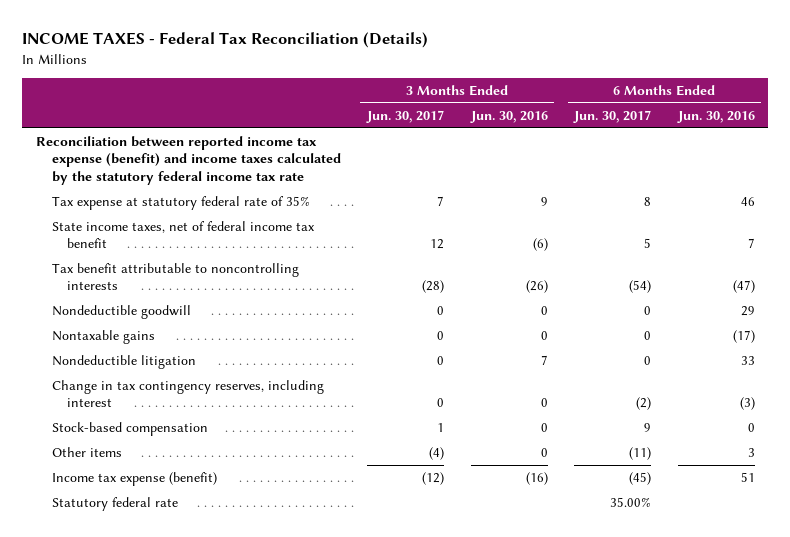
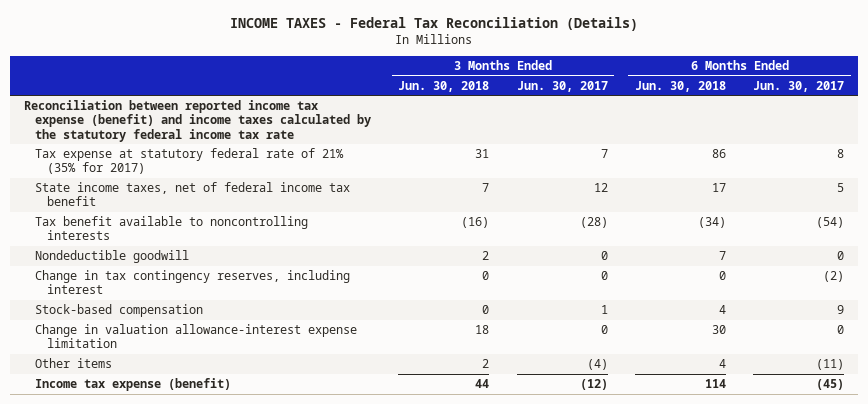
- | 3 Months Ended Jun. 30, 2017 | 3 Months Ended Jun. 30, 2016 | 6 Months Ended Jun. 30, 2017 | 6 Months Ended Jun. 30, 2016
+ | 3 Months Ended Jun. 30, 2018 | 3 Months Ended Jun. 30, 2017 | 6 Months Ended Jun. 30, 2018 | 6 Months Ended Jun. 30, 2017
- Tax expense at statutory federal rate of 35% | 7 | 9 | 8 | 46
+ Tax expense at statutory federal rate of 21% (35% for 2017) | 31 | 7 | 86 | 8
- Tax benefit attributable to noncontrolling interests | (28) | (26) | (54) | (47)
+ Tax benefit available to noncontrolling interests | (16) | (28) | (34) | (54)
- Nontaxable gains | 0 | 0 | 0 | (17)
- Nondeductible litigation | 0 | 7 | 0 | 33
+ Change in valuation allowance-interest expense limitation | 18 | 0 | 30 | 0
- Statutory federal rate | | | 35.00% |

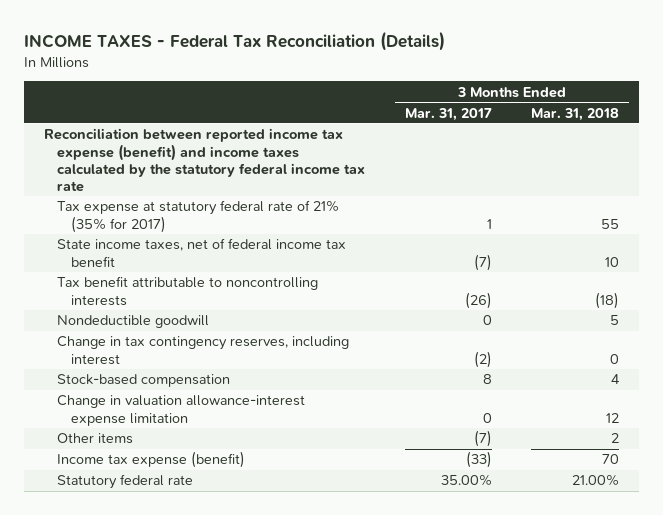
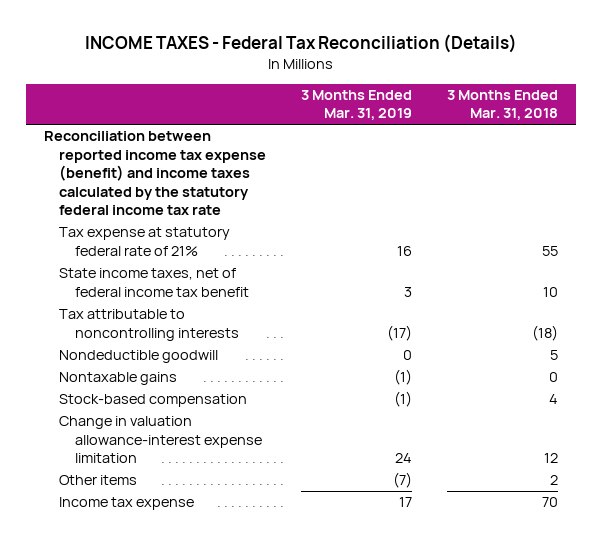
- | 3 Months Ended Mar. 31, 2017 | 3 Months Ended Mar. 31, 2018
+ | 3 Months Ended Mar. 31, 2019 | 3 Months Ended Mar. 31, 2018
- Tax expense at statutory federal rate of 21% (35% for 2017) | 1 | 55
+ Tax expense at statutory federal rate of 21% | 16 | 55
- Tax benefit attributable to noncontrolling interests | (26) | (18)
+ Tax attributable to noncontrolling interests | (17) | (18)
- Change in tax contingency reserves, including interest | (2) | 0
+ Nontaxable gains | (1) | 0
- Income tax expense (benefit) | (33) | 70
- Statutory federal rate | 35.00% | 21.00%
+ Income tax expense | 17 | 70

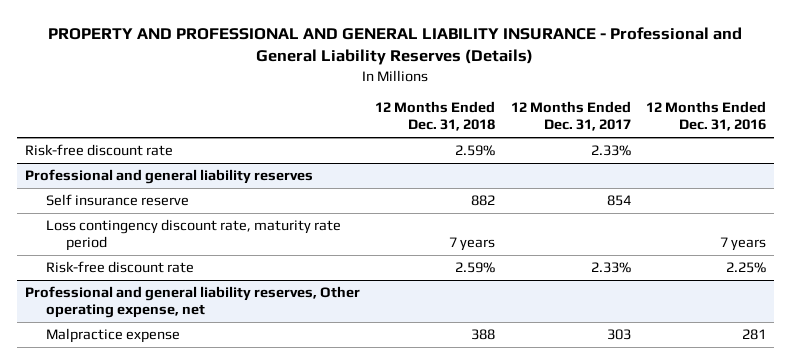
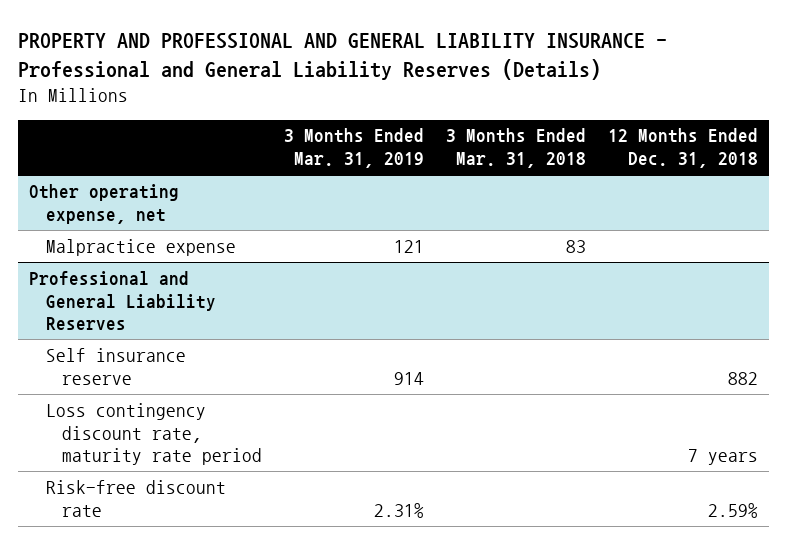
- | 12 Months Ended Dec. 31, 2018 | 12 Months Ended Dec. 31, 2017 | 12 Months Ended Dec. 31, 2016
+ | 3 Months Ended Mar. 31, 2019 | 3 Months Ended Mar. 31, 2018 | 12 Months Ended Dec. 31, 2018
- Risk-free discount rate | 2.59% | 2.33% |
- Professional and general liability reserves
+ Other operating expense, net
+ Malpractice expense | 121 | 83 |
+ Professional and General Liability Reserves
- Professional and general liability reserves, Other operating expense, net
- Malpractice expense | 388 | 303 | 281

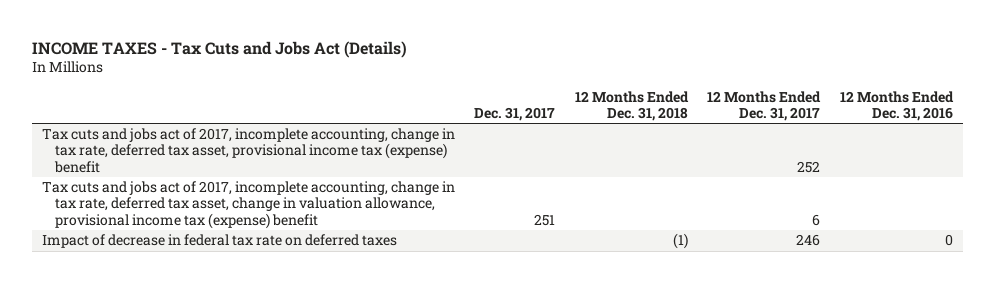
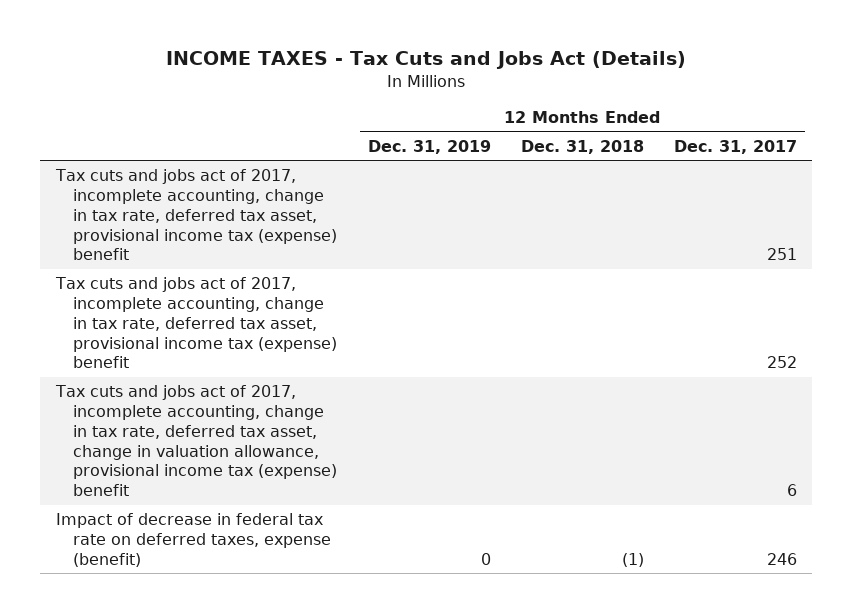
- | Dec. 31, 2017 | 12 Months Ended Dec. 31, 2018 | 12 Months Ended Dec. 31, 2017 | 12 Months Ended Dec. 31, 2016
+ | 12 Months Ended Dec. 31, 2019 | 12 Months Ended Dec. 31, 2018 | 12 Months Ended Dec. 31, 2017
+ Tax cuts and jobs act of 2017, incomplete accounting, change in tax rate, deferred tax asset, provisional income tax (expense) benefit | | | 251
- Impact of decrease in federal tax rate on deferred taxes | | (1) | 246 | 0
+ Impact of decrease in federal tax rate on deferred taxes, expense (benefit) | 0 | (1) | 246

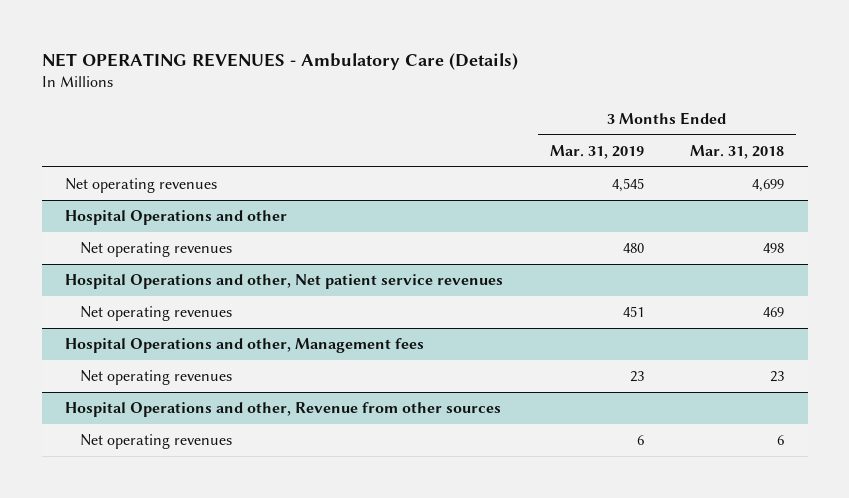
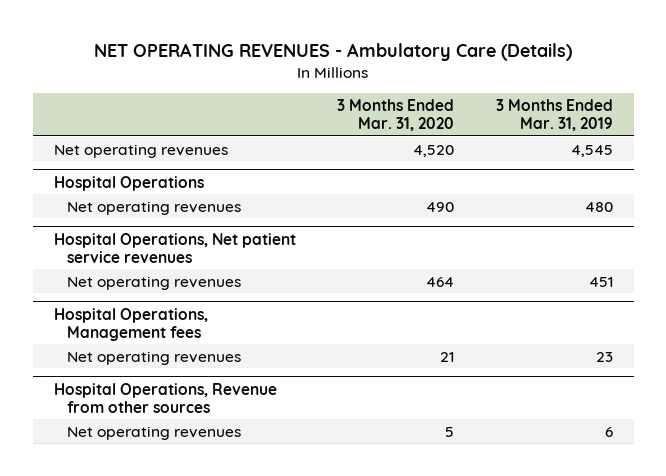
- | 3 Months Ended Mar. 31, 2019 | 3 Months Ended Mar. 31, 2018
+ | 3 Months Ended Mar. 31, 2020 | 3 Months Ended Mar. 31, 2019
- Hospital Operations and other
+ Hospital Operations
- Hospital Operations and other, Net patient service revenues
+ Hospital Operations, Net patient service revenues
- Hospital Operations and other, Management fees
+ Hospital Operations, Management fees
- Hospital Operations and other, Revenue from other sources
+ Hospital Operations, Revenue from other sources

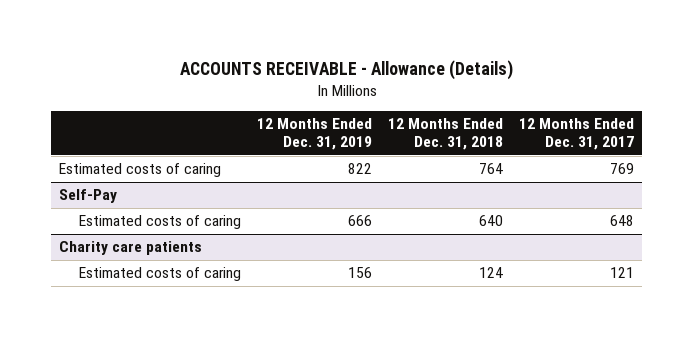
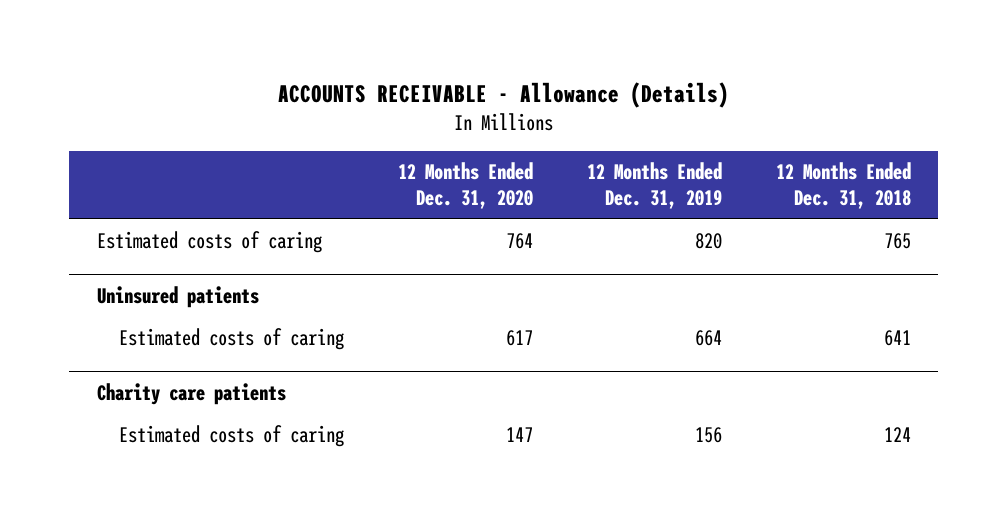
- | 12 Months Ended Dec. 31, 2019 | 12 Months Ended Dec. 31, 2018 | 12 Months Ended Dec. 31, 2017
+ | 12 Months Ended Dec. 31, 2020 | 12 Months Ended Dec. 31, 2019 | 12 Months Ended Dec. 31, 2018
- Estimated costs of caring | 822 | 764 | 769
- Self-Pay
- Estimated costs of caring | 666 | 640 | 648
+ Estimated costs of caring | 764 | 820 | 765
+ Uninsured patients
+ Estimated costs of caring | 617 | 664 | 641

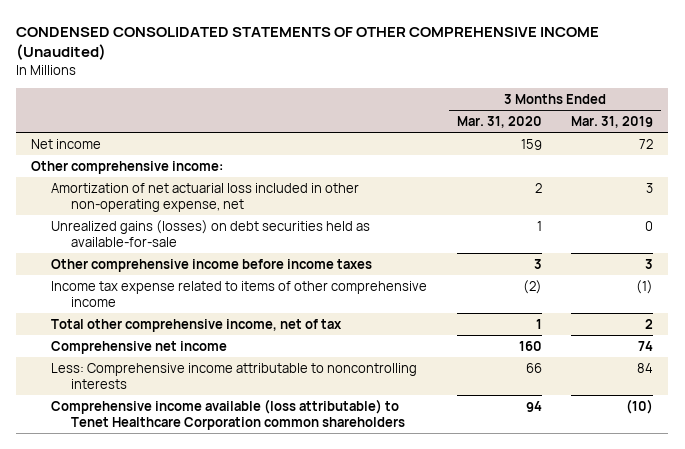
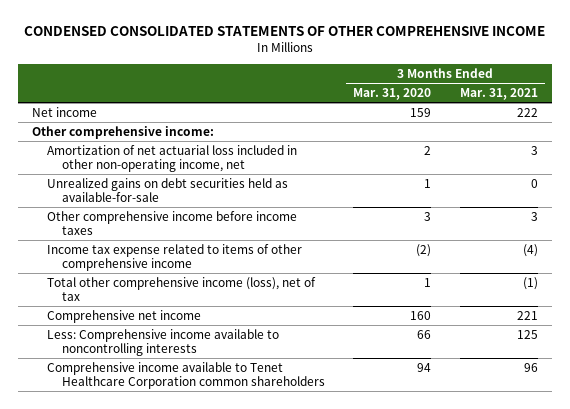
- CONDENSED CONSOLIDATED STATEMENTS OF OTHER COMPREHENSIVE INCOME (Unaudited)
+ CONDENSED CONSOLIDATED STATEMENTS OF OTHER COMPREHENSIVE INCOME
- | 3 Months Ended Mar. 31, 2020 | 3 Months Ended Mar. 31, 2019
+ | 3 Months Ended Mar. 31, 2020 | 3 Months Ended Mar. 31, 2021
- Amortization of net actuarial loss included in other non-operating expense, net | 2 | 3
- Unrealized gains (losses) on debt securities held as available-for-sale | 1 | 0
+ Amortization of net actuarial loss included in other non-operating income, net | 2 | 3
+ Unrealized gains on debt securities held as available-for-sale | 1 | 0
- Total other comprehensive income, net of tax | 1 | 2
+ Total other comprehensive income (loss), net of tax | 1 | (1)
- Less: Comprehensive income attributable to noncontrolling interests | 66 | 84
- Comprehensive income available (loss attributable) to Tenet Healthcare Corporation common shareholders | 94 | (10)
+ Less: Comprehensive income available to noncontrolling interests | 66 | 125
+ Comprehensive income available to Tenet Healthcare Corporation common shareholders | 94 | 96

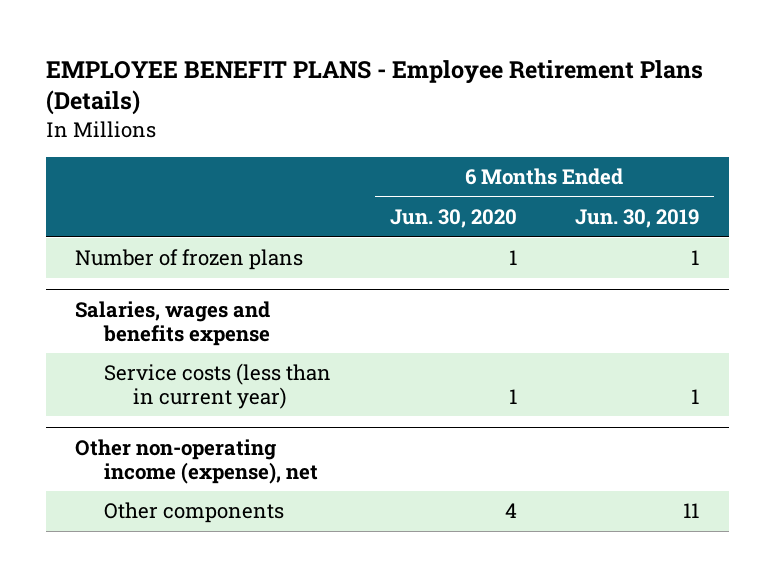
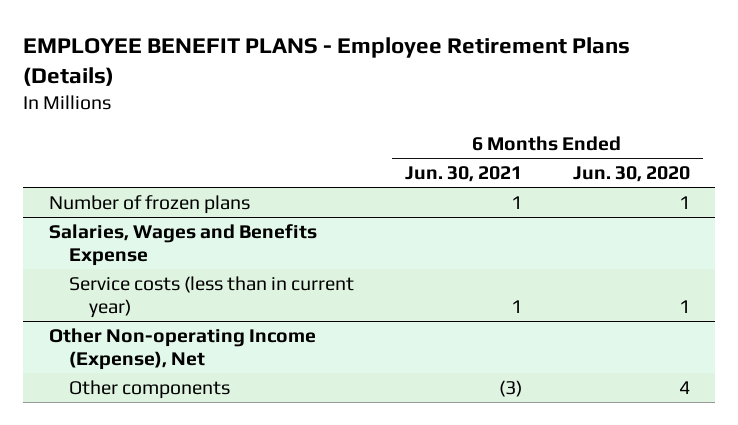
- | 6 Months Ended Jun. 30, 2020 | 6 Months Ended Jun. 30, 2019
+ | 6 Months Ended Jun. 30, 2021 | 6 Months Ended Jun. 30, 2020
- Salaries, wages and benefits expense
+ Salaries, Wages and Benefits Expense
- Other non-operating income (expense), net
+ Other Non-operating Income (Expense), Net

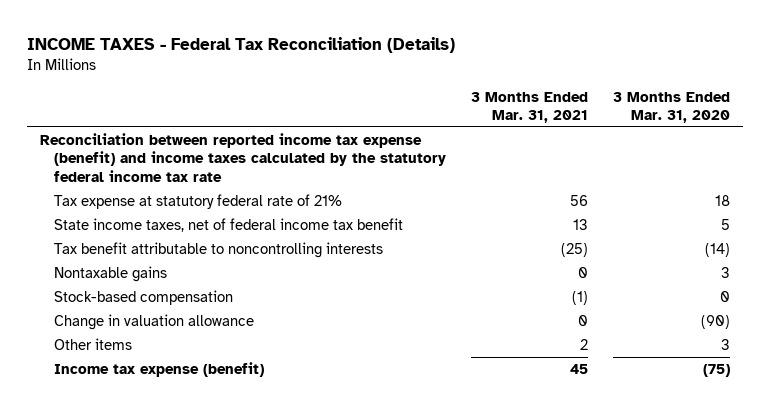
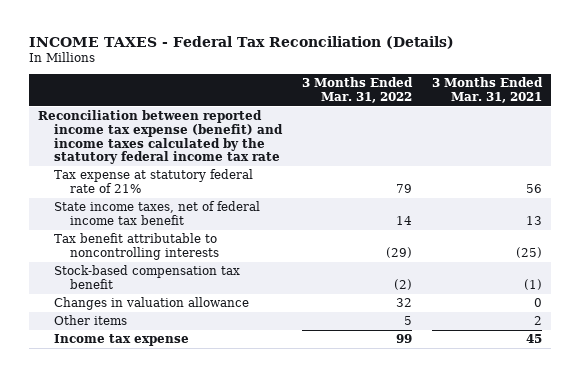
- | 3 Months Ended Mar. 31, 2021 | 3 Months Ended Mar. 31, 2020
+ | 3 Months Ended Mar. 31, 2022 | 3 Months Ended Mar. 31, 2021
- Nontaxable gains | 0 | 3
- Stock-based compensation | (1) | 0
- Change in valuation allowance | 0 | (90)
+ Stock-based compensation tax benefit | (2) | (1)
+ Changes in valuation allowance | 32 | 0
- Income tax expense (benefit) | 45 | (75)
+ Income tax expense | 99 | 45

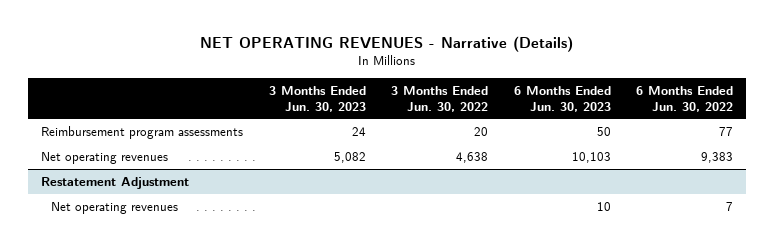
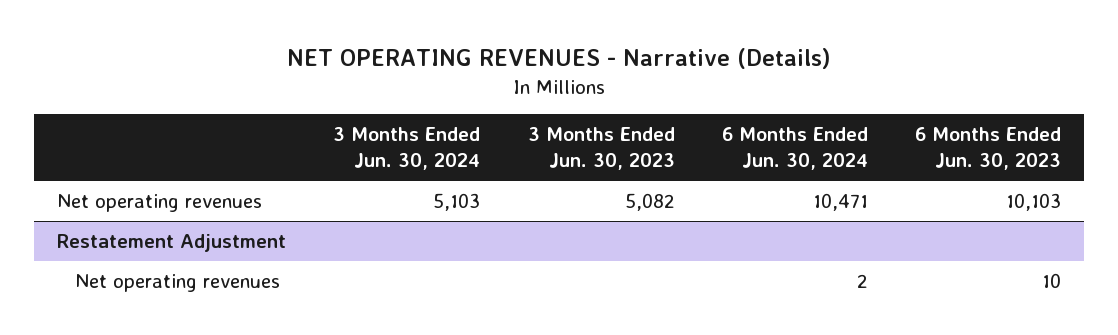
- | 3 Months Ended Jun. 30, 2023 | 3 Months Ended Jun. 30, 2022 | 6 Months Ended Jun. 30, 2023 | 6 Months Ended Jun. 30, 2022
+ | 3 Months Ended Jun. 30, 2024 | 3 Months Ended Jun. 30, 2023 | 6 Months Ended Jun. 30, 2024 | 6 Months Ended Jun. 30, 2023
- Reimbursement program assessments | 24 | 20 | 50 | 77

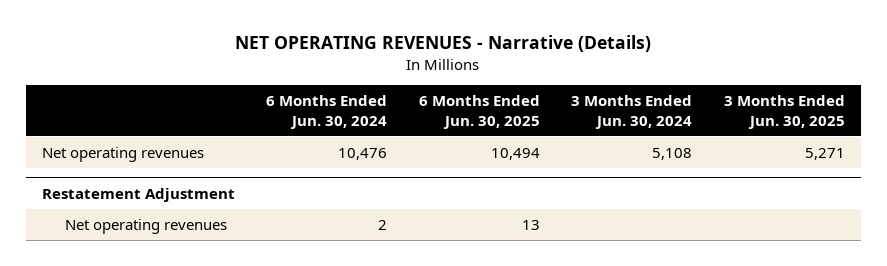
- | 3 Months Ended Jun. 30, 2024 | 3 Months Ended Jun. 30, 2023 | 6 Months Ended Jun. 30, 2024 | 6 Months Ended Jun. 30, 2023
+ | 6 Months Ended Jun. 30, 2024 | 6 Months Ended Jun. 30, 2025 | 3 Months Ended Jun. 30, 2024 | 3 Months Ended Jun. 30, 2025
- Net operating revenues | 5,103 | 5,082 | 10,471 | 10,103
+ Net operating revenues | 10,476 | 10,494 | 5,108 | 5,271

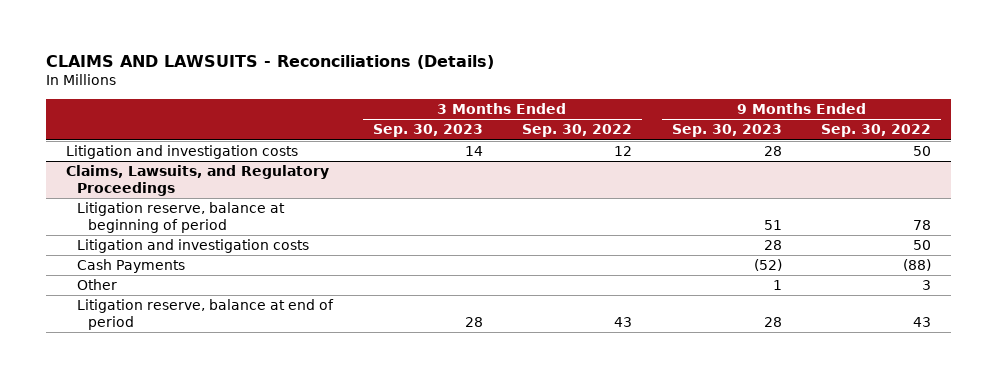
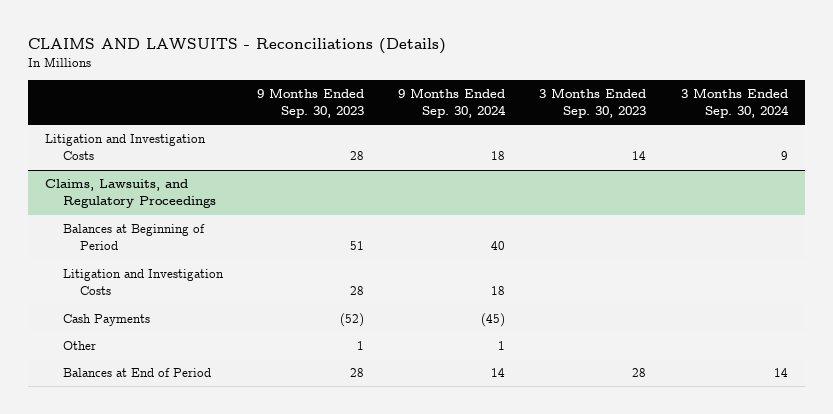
- | 3 Months Ended Sep. 30, 2023 | 3 Months Ended Sep. 30, 2022 | 9 Months Ended Sep. 30, 2023 | 9 Months Ended Sep. 30, 2022
+ | 9 Months Ended Sep. 30, 2023 | 9 Months Ended Sep. 30, 2024 | 3 Months Ended Sep. 30, 2023 | 3 Months Ended Sep. 30, 2024
- Litigation and investigation costs | 14 | 12 | 28 | 50
+ Litigation and Investigation Costs | 28 | 18 | 14 | 9
@ Claims, Lawsuits, and Regulatory Proceedings
- Litigation reserve, balance at beginning of period | | | 51 | 78
- Litigation and investigation costs | | | 28 | 50
+ Balances at Beginning of Period | 51 | 40 | |
+ Litigation and Investigation Costs | 28 | 18 | |
- Litigation reserve, balance at end of period | 28 | 43 | 28 | 43
+ Balances at End of Period | 28 | 14 | 28 | 14

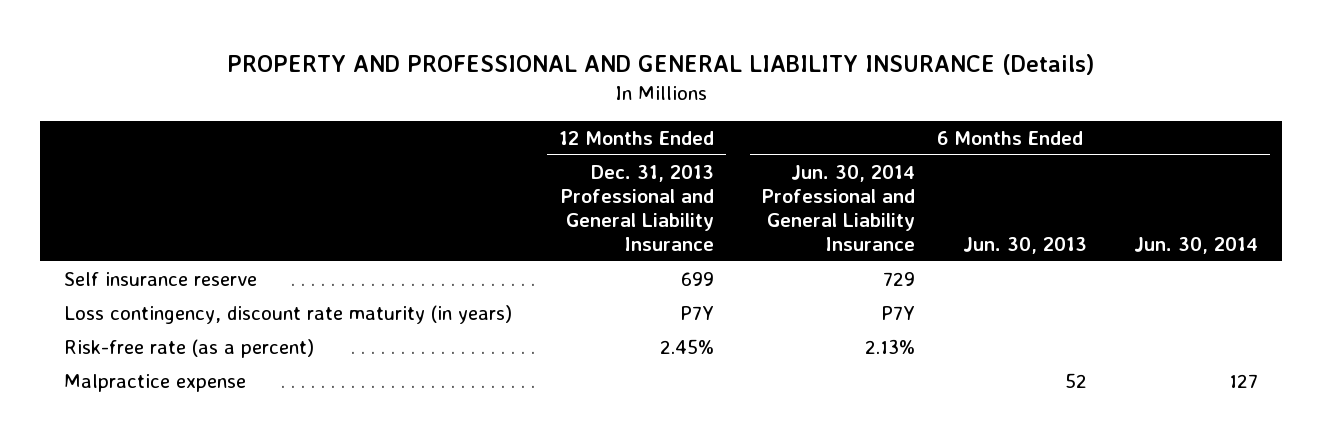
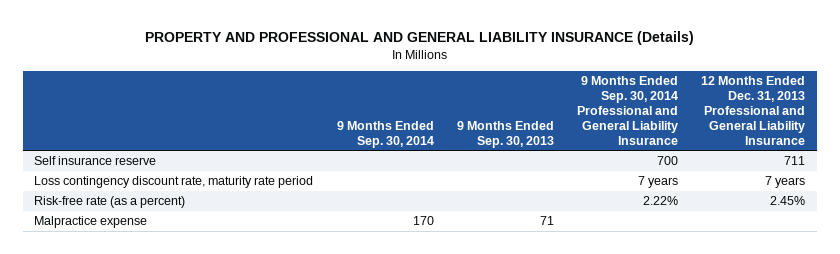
- | 12 Months Ended Dec. 31, 2013 Professional and General Liability Insurance | 6 Months Ended Jun. 30, 2014 Professional and General Liability Insurance | 6 Months Ended Jun. 30, 2013 | 6 Months Ended Jun. 30, 2014
+ | 9 Months Ended Sep. 30, 2014 | 9 Months Ended Sep. 30, 2013 | 9 Months Ended Sep. 30, 2014 Professional and General Liability Insurance | 12 Months Ended Dec. 31, 2013 Professional and General Liability Insurance
- Self insurance reserve | 699 | 729 | |
- Loss contingency, discount rate maturity (in years) | P7Y | P7Y | |
+ Self insurance reserve | | | 700 | 711
+ Loss contingency discount rate, maturity rate period | | | 7 years | 7 years

